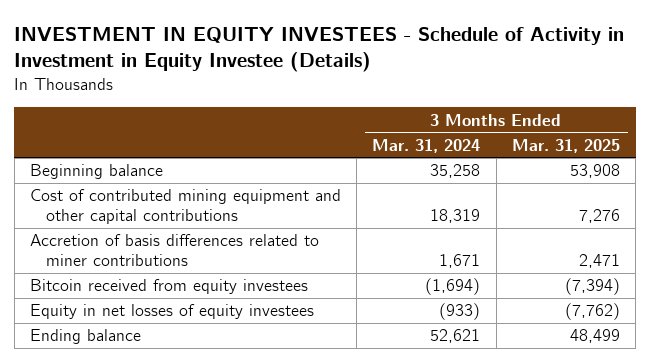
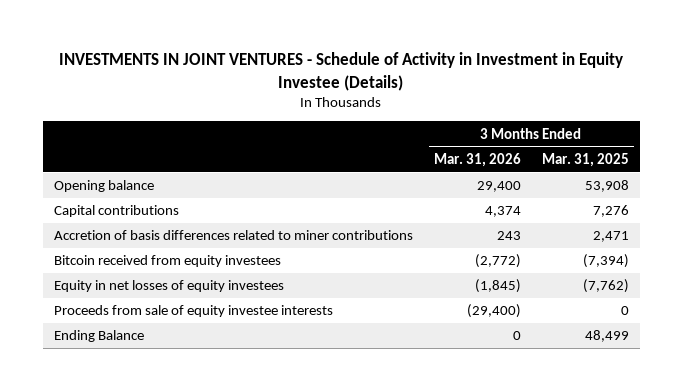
- INVESTMENT IN EQUITY INVESTEES - Schedule of Activity in Investment in Equity Investee (Details)
+ INVESTMENTS IN JOINT VENTURES - Schedule of Activity in Investment in Equity Investee (Details)
- | 3 Months Ended Mar. 31, 2024 | 3 Months Ended Mar. 31, 2025
+ | 3 Months Ended Mar. 31, 2026 | 3 Months Ended Mar. 31, 2025
- Beginning balance | 35,258 | 53,908
- Cost of contributed mining equipment and other capital contributions | 18,319 | 7,276
+ Opening balance | 29,400 | 53,908
+ Capital contributions | 4,374 | 7,276
- Ending balance | 52,621 | 48,499
+ Proceeds from sale of equity investee interests | (29,400) | 0
+ Ending Balance | 0 | 48,499

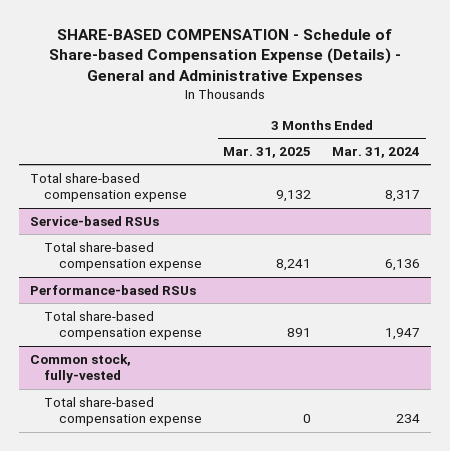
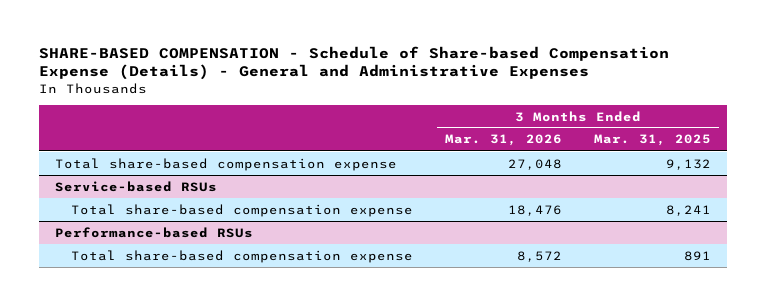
- | 3 Months Ended Mar. 31, 2025 | 3 Months Ended Mar. 31, 2024
+ | 3 Months Ended Mar. 31, 2026 | 3 Months Ended Mar. 31, 2025
- Common stock, fully-vested
- Total share-based compensation expense | 0 | 234

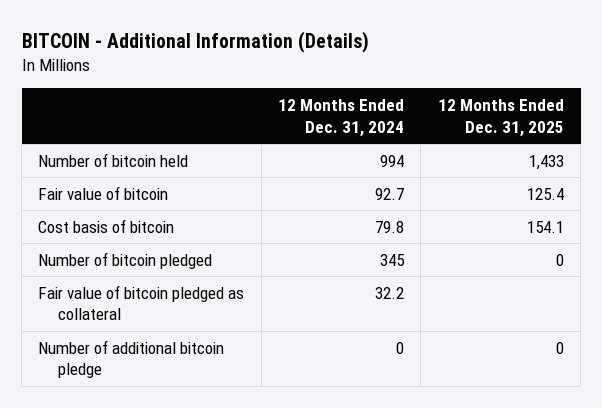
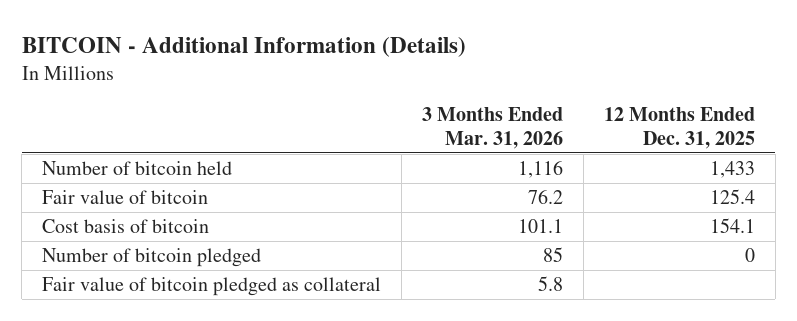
- | 12 Months Ended Dec. 31, 2024 | 12 Months Ended Dec. 31, 2025
+ | 3 Months Ended Mar. 31, 2026 | 12 Months Ended Dec. 31, 2025
- Number of additional bitcoin pledge | 0 | 0

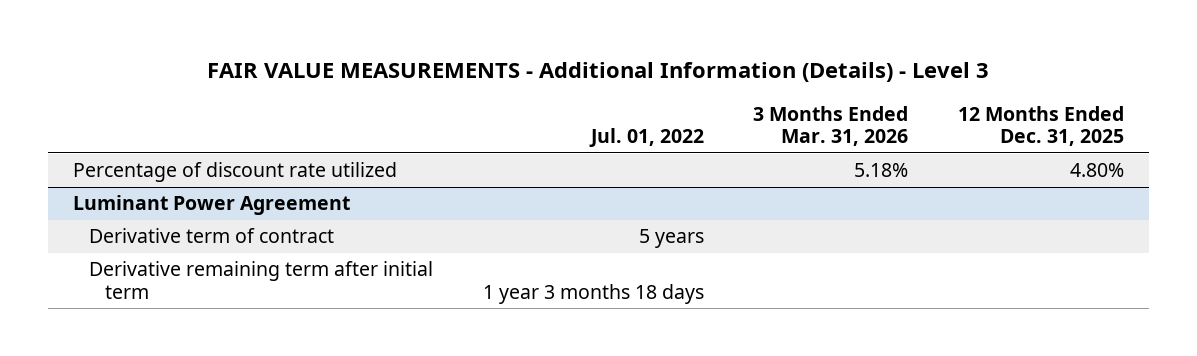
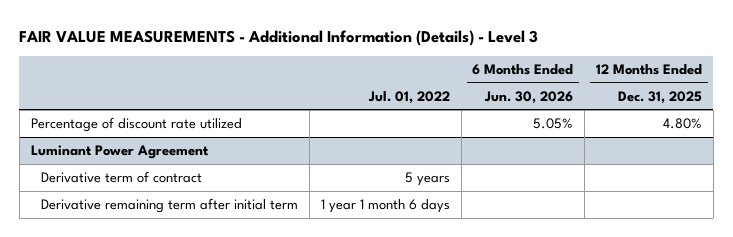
- | Jul. 01, 2022 | 3 Months Ended Mar. 31, 2026 | 12 Months Ended Dec. 31, 2025
+ | Jul. 01, 2022 | 6 Months Ended Jun. 30, 2026 | 12 Months Ended Dec. 31, 2025
@ Luminant Power Agreement
- Derivative remaining term after initial term | 1 year 3 months 18 days | |
+ Derivative remaining term after initial term | 1 year 1 month 6 days | |

